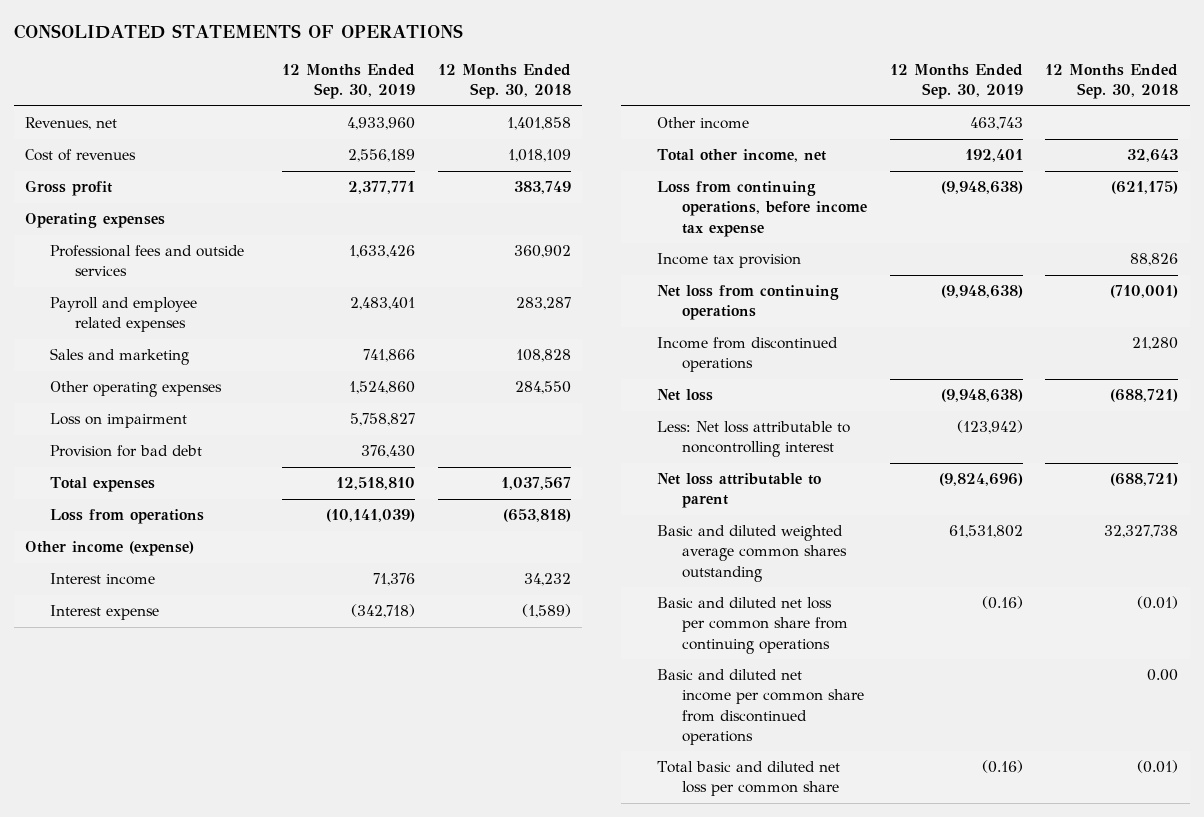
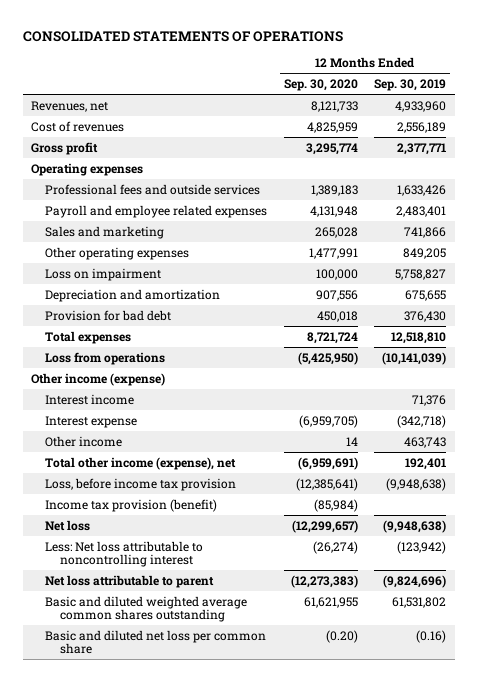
- | 12 Months Ended Sep. 30, 2019 | 12 Months Ended Sep. 30, 2018
+ | 12 Months Ended Sep. 30, 2020 | 12 Months Ended Sep. 30, 2019
- Other operating expenses | 1,524,860 | 284,550
+ Other operating expenses | 1,477,991 | 849,205
+ Depreciation and amortization | 907,556 | 675,655
- Total other income, net | 192,401 | 32,643
- Loss from continuing operations, before income tax expense | (9,948,638) | (621,175)
- Income tax provision | | 88,826
- Net loss from continuing operations | (9,948,638) | (710,001)
- Income from discontinued operations | | 21,280
+ Total other income (expense), net | (6,959,691) | 192,401
+ Loss, before income tax provision | (12,385,641) | (9,948,638)
+ Income tax provision (benefit) | (85,984) |
- Basic and diluted net loss per common share from continuing operations | (0.16) | (0.01)
- Basic and diluted net income per common share from discontinued operations | | 0.00
- Total basic and diluted net loss per common share | (0.16) | (0.01)
+ Basic and diluted net loss per common share | (0.20) | (0.16)

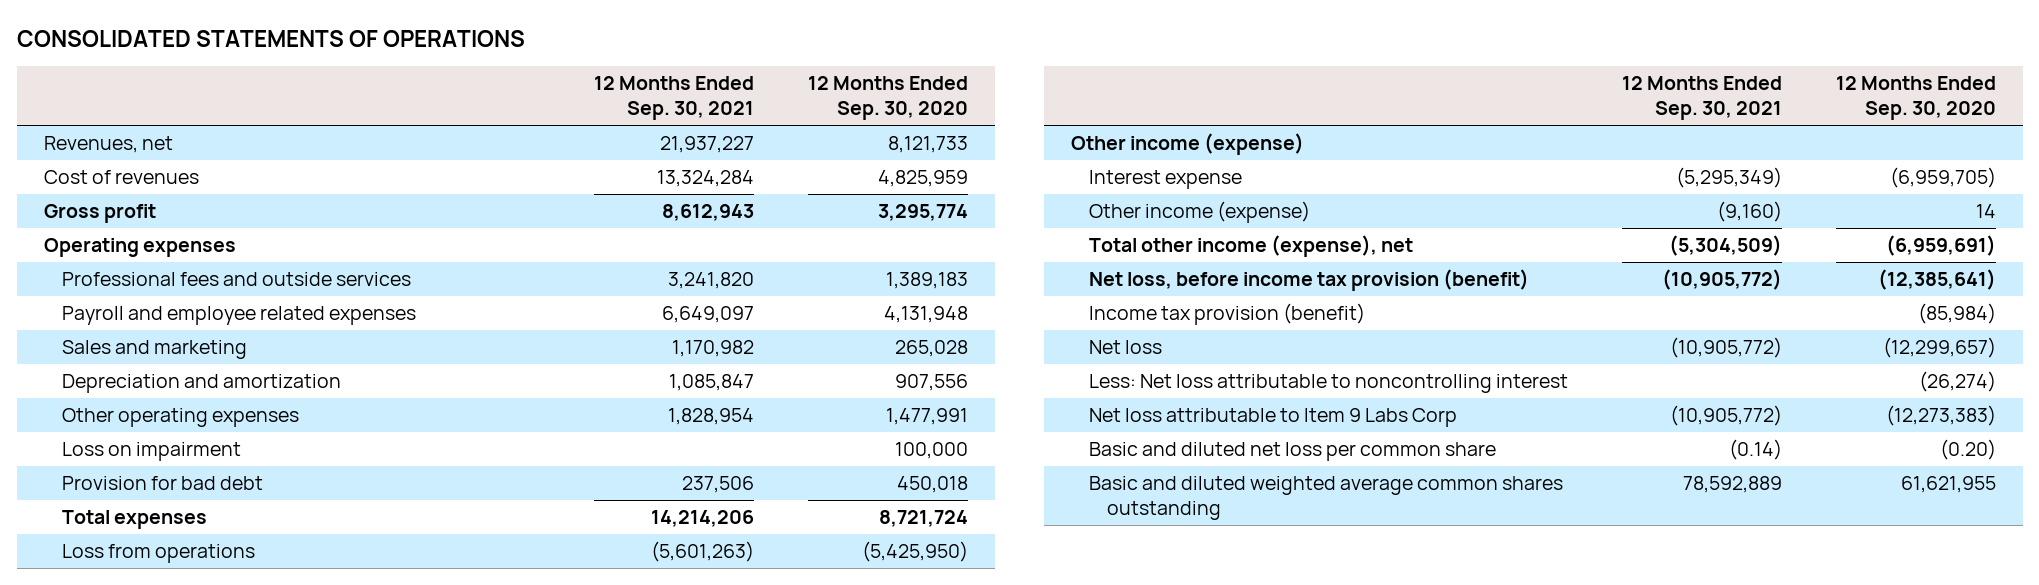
- | 12 Months Ended Sep. 30, 2020 | 12 Months Ended Sep. 30, 2019
+ | 12 Months Ended Sep. 30, 2021 | 12 Months Ended Sep. 30, 2020
moved up: Depreciation and amortization | 1,085,847 | 907,556
- Interest income | | 71,376
- Other income | 14 | 463,743
+ Other income (expense) | (9,160) | 14
- Loss, before income tax provision | (12,385,641) | (9,948,638)
+ Net loss, before income tax provision (benefit) | (10,905,772) | (12,385,641)
- Net loss attributable to parent | (12,273,383) | (9,824,696)
+ Net loss attributable to Item 9 Labs Corp | (10,905,772) | (12,273,383)
moved down: Basic and diluted weighted average common shares outstanding | 78,592,889 | 61,621,955

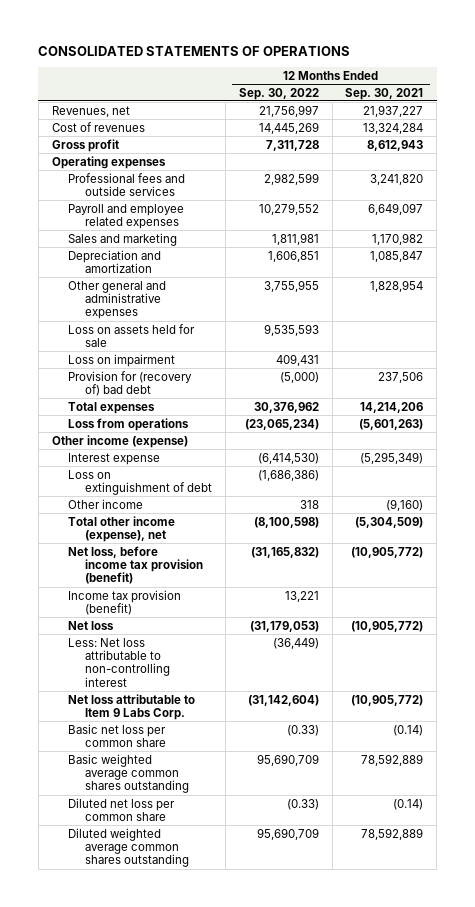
- | 12 Months Ended Sep. 30, 2021 | 12 Months Ended Sep. 30, 2020
+ | 12 Months Ended Sep. 30, 2022 | 12 Months Ended Sep. 30, 2021
- Other operating expenses | 1,828,954 | 1,477,991
+ Other general and administrative expenses | 3,755,955 | 1,828,954
+ Loss on assets held for sale | 9,535,593 |
- Provision for bad debt | 237,506 | 450,018
+ Provision for (recovery of) bad debt | (5,000) | 237,506
- Other income (expense) | (9,160) | 14
+ Loss on extinguishment of debt | (1,686,386) |
+ Other income | 318 | (9,160)
- Less: Net loss attributable to noncontrolling interest | | (26,274)
- Net loss attributable to Item 9 Labs Corp | (10,905,772) | (12,273,383)
- Basic and diluted net loss per common share | (0.14) | (0.20)
- Basic and diluted weighted average common shares outstanding | 78,592,889 | 61,621,955
+ Less: Net loss attributable to non-controlling interest | (36,449) |
+ Net loss attributable to Item 9 Labs Corp. | (31,142,604) | (10,905,772)
+ Basic net loss per common share | (0.33) | (0.14)
+ Basic weighted average common shares outstanding | 95,690,709 | 78,592,889
+ Diluted net loss per common share | (0.33) | (0.14)
+ Diluted weighted average common shares outstanding | 95,690,709 | 78,592,889

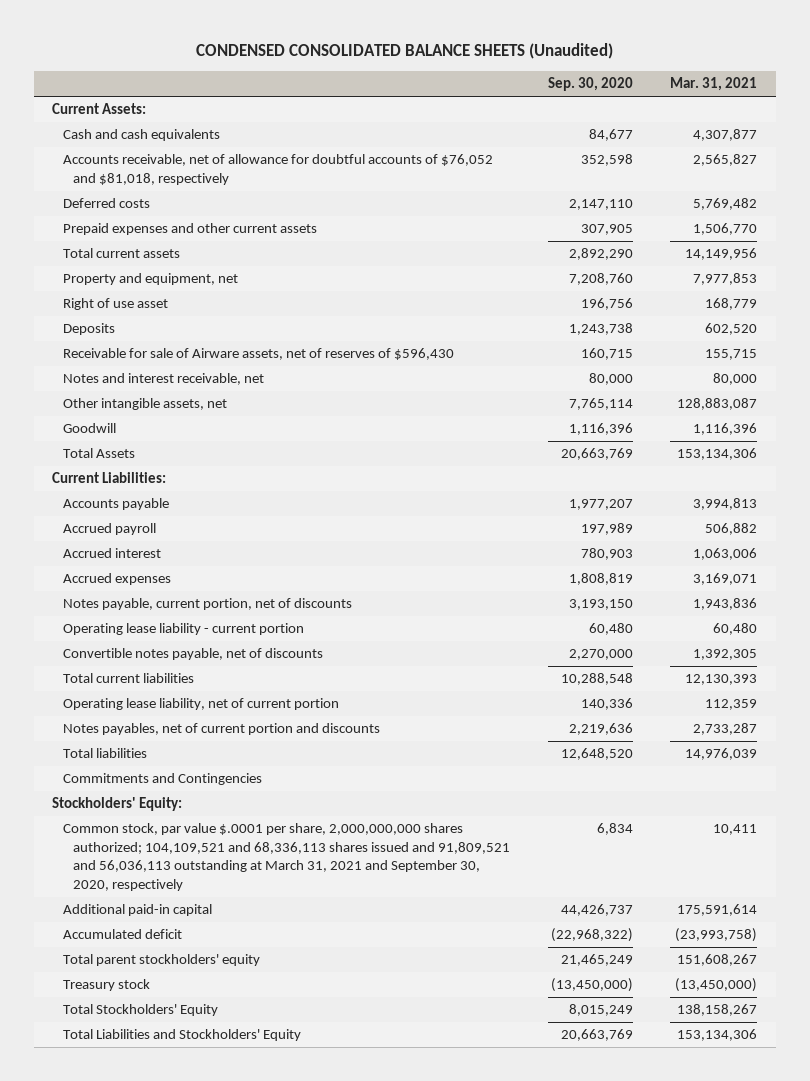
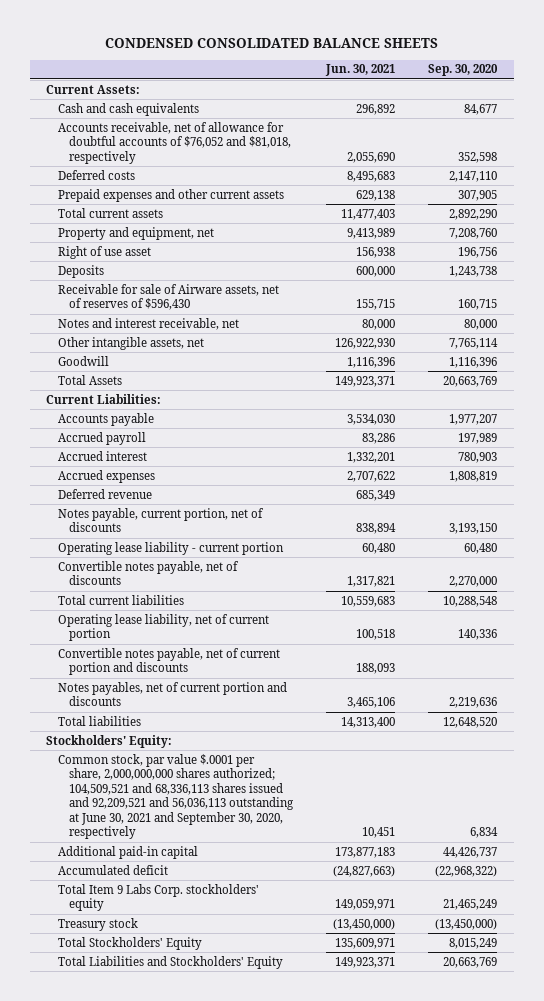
- CONDENSED CONSOLIDATED BALANCE SHEETS (Unaudited)
+ CONDENSED CONSOLIDATED BALANCE SHEETS
- | Sep. 30, 2020 | Mar. 31, 2021
+ | Jun. 30, 2021 | Sep. 30, 2020
+ Deferred revenue | 685,349 |
+ Convertible notes payable, net of current portion and discounts | 188,093 |
- Commitments and Contingencies
- Common stock, par value $.0001 per share, 2,000,000,000 shares authorized; 104,109,521 and 68,336,113 shares issued and 91,809,521 and 56,036,113 outstanding at March 31, 2021 and September 30, 2020, respectively | 6,834 | 10,411
+ Common stock, par value $.0001 per share, 2,000,000,000 shares authorized; 104,509,521 and 68,336,113 shares issued and 92,209,521 and 56,036,113 outstanding at June 30, 2021 and September 30, 2020, respectively | 10,451 | 6,834
- Total parent stockholders' equity | 21,465,249 | 151,608,267
+ Total Item 9 Labs Corp. stockholders' equity | 149,059,971 | 21,465,249

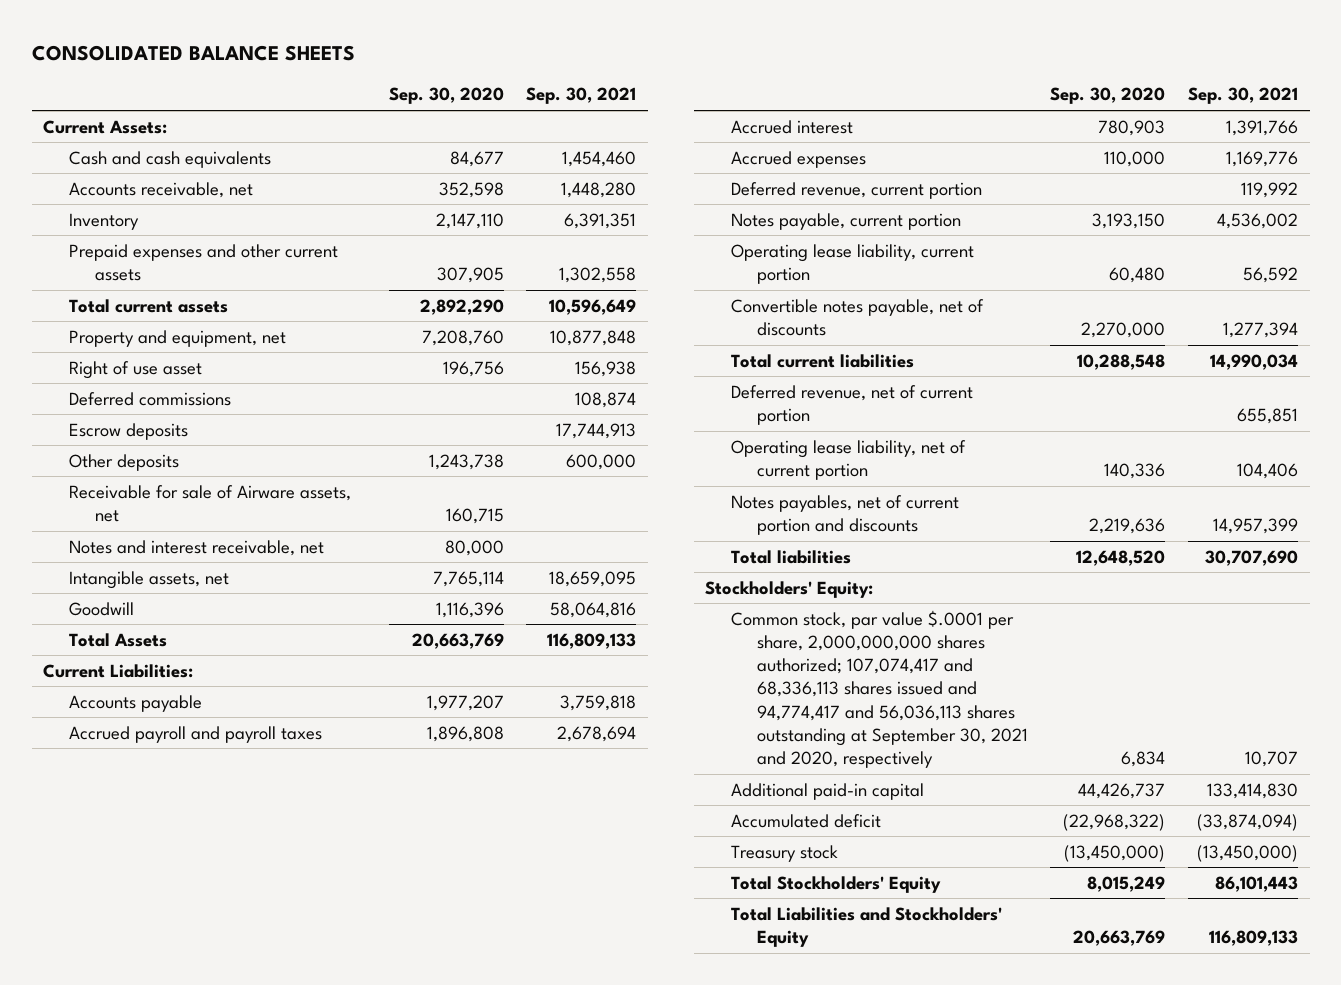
- CONDENSED CONSOLIDATED BALANCE SHEETS
+ CONSOLIDATED BALANCE SHEETS
- | Jun. 30, 2021 | Sep. 30, 2020
+ | Sep. 30, 2020 | Sep. 30, 2021
- Accounts receivable, net of allowance for doubtful accounts of $76,052 and $81,018, respectively | 2,055,690 | 352,598
- Deferred costs | 8,495,683 | 2,147,110
+ Accounts receivable, net | 352,598 | 1,448,280
+ Inventory | 2,147,110 | 6,391,351
- Deposits | 600,000 | 1,243,738
- Receivable for sale of Airware assets, net of reserves of $596,430 | 155,715 | 160,715
+ Deferred commissions | | 108,874
+ Escrow deposits | | 17,744,913
+ Other deposits | 1,243,738 | 600,000
+ Receivable for sale of Airware assets, net | 160,715 |
- Other intangible assets, net | 126,922,930 | 7,765,114
+ Intangible assets, net | 7,765,114 | 18,659,095
- Accrued payroll | 83,286 | 197,989
+ Accrued payroll and payroll taxes | 1,896,808 | 2,678,694
- Accrued expenses | 2,707,622 | 1,808,819
- Deferred revenue | 685,349 |
- Notes payable, current portion, net of discounts | 838,894 | 3,193,150
- Operating lease liability - current portion | 60,480 | 60,480
+ Accrued expenses | 110,000 | 1,169,776
+ Deferred revenue, current portion | | 119,992
+ Notes payable, current portion | 3,193,150 | 4,536,002
+ Operating lease liability, current portion | 60,480 | 56,592
+ Deferred revenue, net of current portion | | 655,851
- Convertible notes payable, net of current portion and discounts | 188,093 |
- Common stock, par value $.0001 per share, 2,000,000,000 shares authorized; 104,509,521 and 68,336,113 shares issued and 92,209,521 and 56,036,113 outstanding at June 30, 2021 and September 30, 2020, respectively | 10,451 | 6,834
+ Common stock, par value $.0001 per share, 2,000,000,000 shares authorized; 107,074,417 and 68,336,113 shares issued and 94,774,417 and 56,036,113 shares outstanding at September 30, 2021 and 2020, respectively | 6,834 | 10,707
- Total Item 9 Labs Corp. stockholders' equity | 149,059,971 | 21,465,249

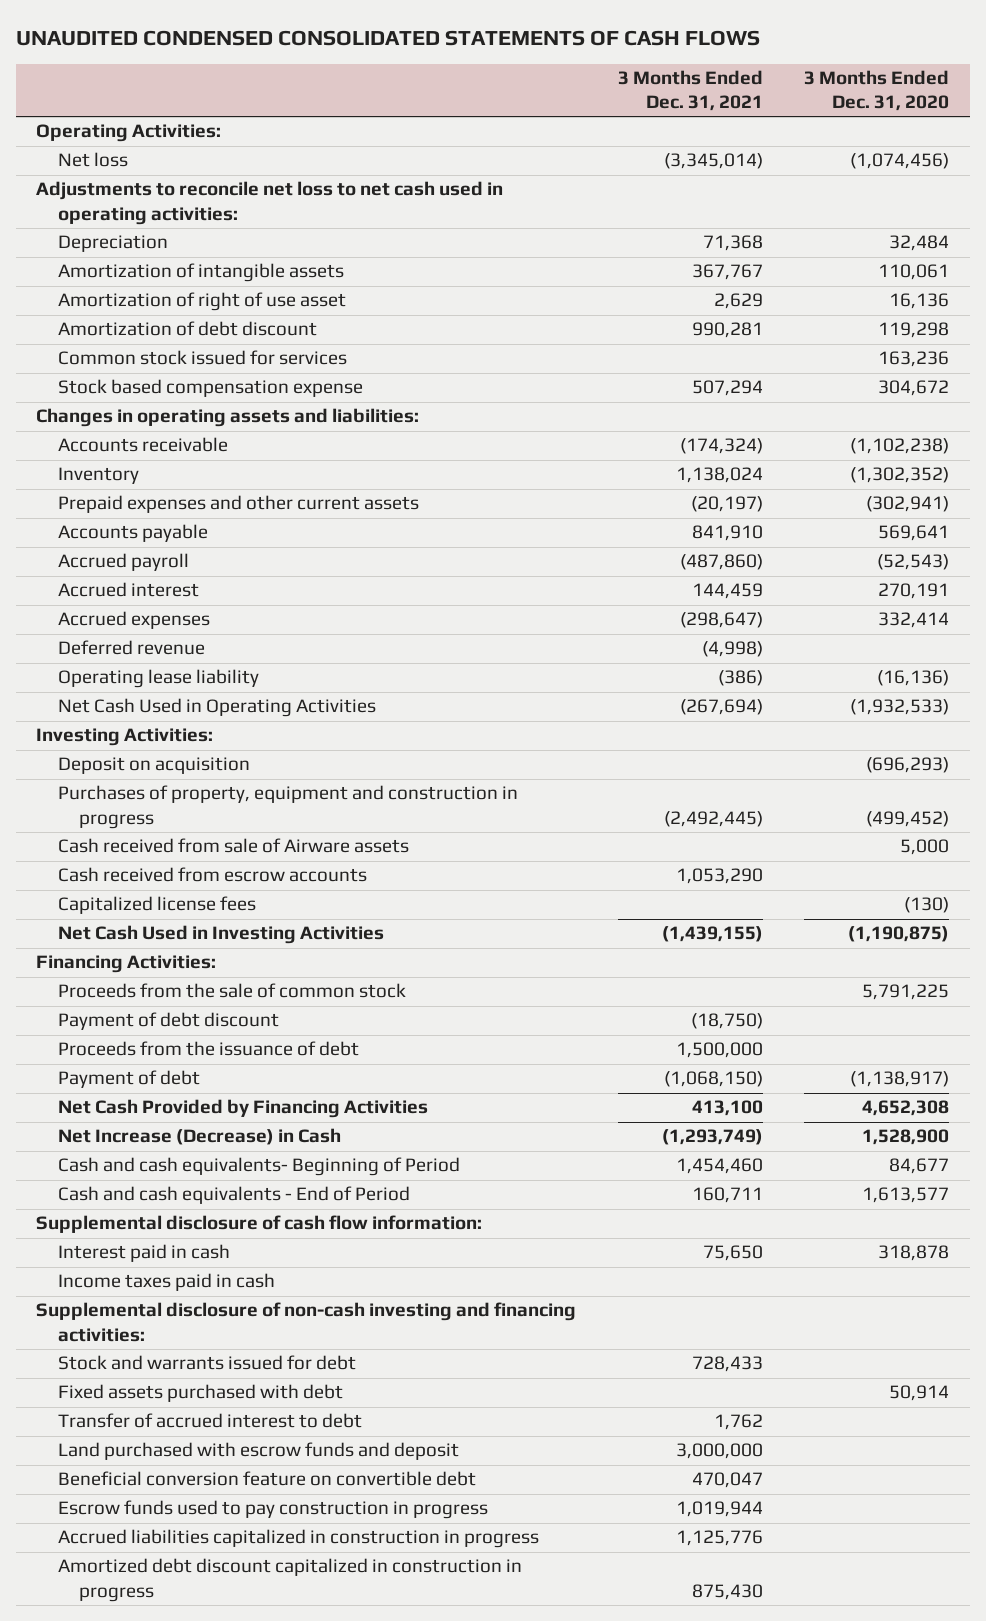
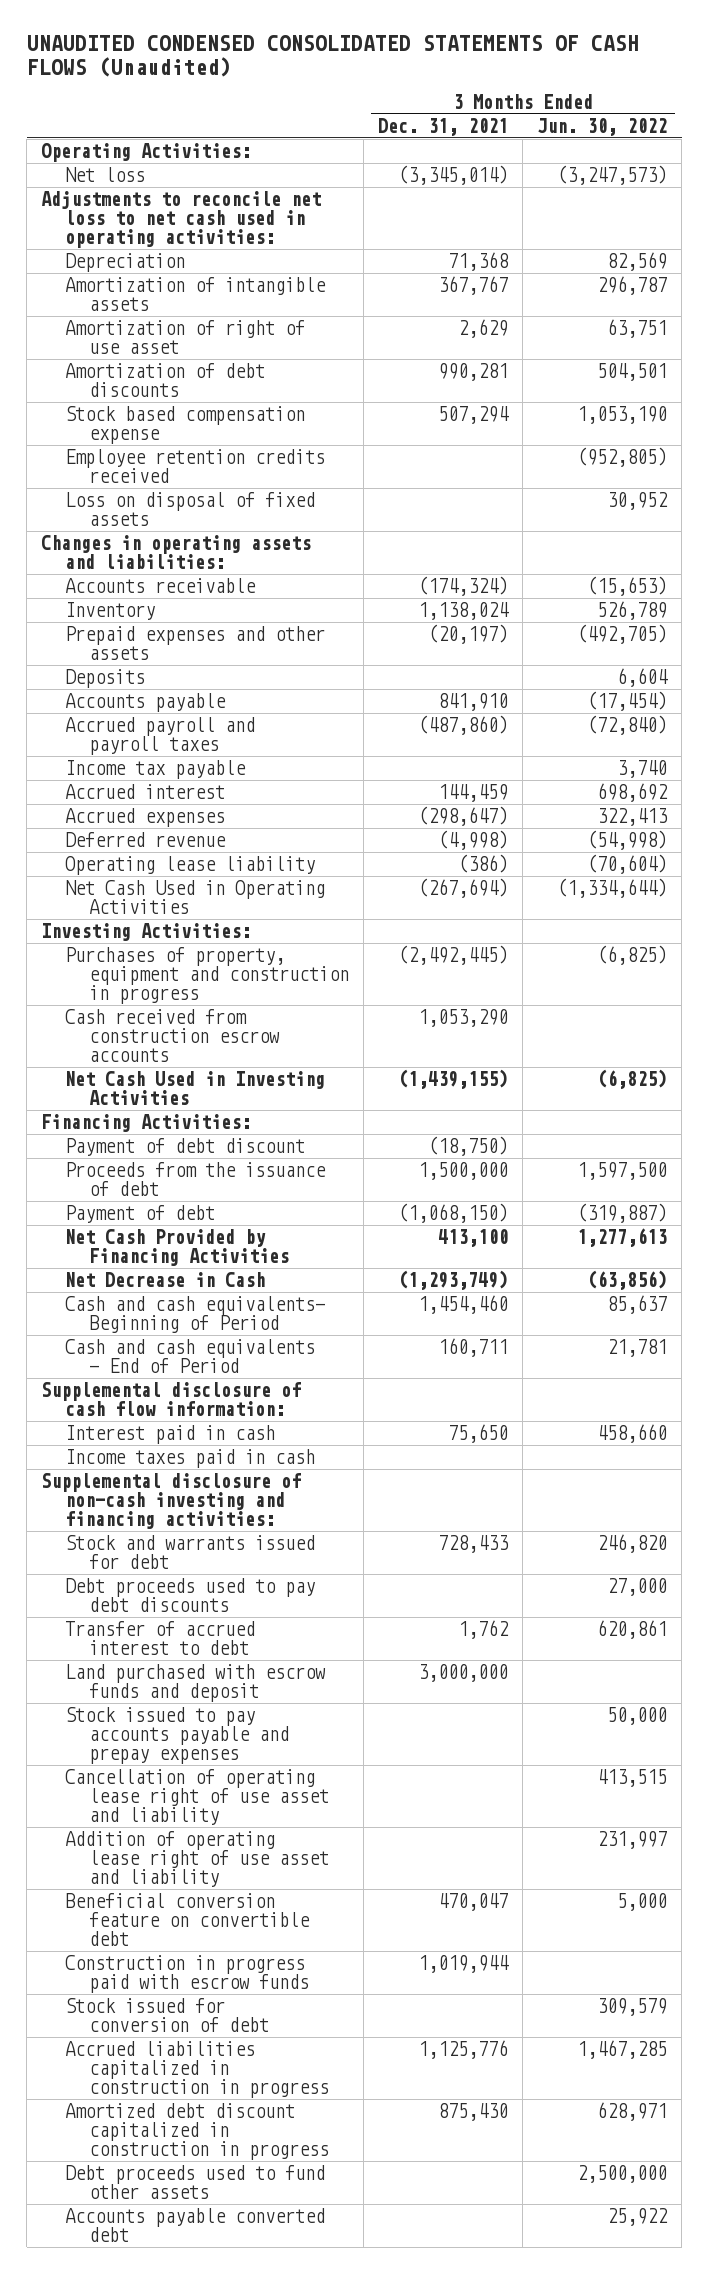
- UNAUDITED CONDENSED CONSOLIDATED STATEMENTS OF CASH FLOWS
+ UNAUDITED CONDENSED CONSOLIDATED STATEMENTS OF CASH FLOWS (Unaudited)
- | 3 Months Ended Dec. 31, 2021 | 3 Months Ended Dec. 31, 2020
+ | 3 Months Ended Dec. 31, 2021 | 3 Months Ended Jun. 30, 2022
- Amortization of debt discount | 990,281 | 119,298
- Common stock issued for services | | 163,236
+ Amortization of debt discounts | 990,281 | 504,501
+ Employee retention credits received | | (952,805)
+ Loss on disposal of fixed assets | | 30,952
- Prepaid expenses and other current assets | (20,197) | (302,941)
+ Prepaid expenses and other assets | (20,197) | (492,705)
+ Deposits | | 6,604
- Accrued payroll | (487,860) | (52,543)
+ Accrued payroll and payroll taxes | (487,860) | (72,840)
+ Income tax payable | | 3,740
- Deposit on acquisition | | (696,293)
- Cash received from sale of Airware assets | | 5,000
- Cash received from escrow accounts | 1,053,290 |
- Capitalized license fees | | (130)
+ Cash received from construction escrow accounts | 1,053,290 |
- Proceeds from the sale of common stock | | 5,791,225
- Net Increase (Decrease) in Cash | (1,293,749) | 1,528,900
+ Net Decrease in Cash | (1,293,749) | (63,856)
- Fixed assets purchased with debt | | 50,914
+ Debt proceeds used to pay debt discounts | | 27,000
+ Stock issued to pay accounts payable and prepay expenses | | 50,000
+ Cancellation of operating lease right of use asset and liability | | 413,515
+ Addition of operating lease right of use asset and liability | | 231,997
- Escrow funds used to pay construction in progress | 1,019,944 |
+ Construction in progress paid with escrow funds | 1,019,944 |
+ Stock issued for conversion of debt | | 309,579
+ Debt proceeds used to fund other assets | | 2,500,000
+ Accounts payable converted debt | | 25,922

